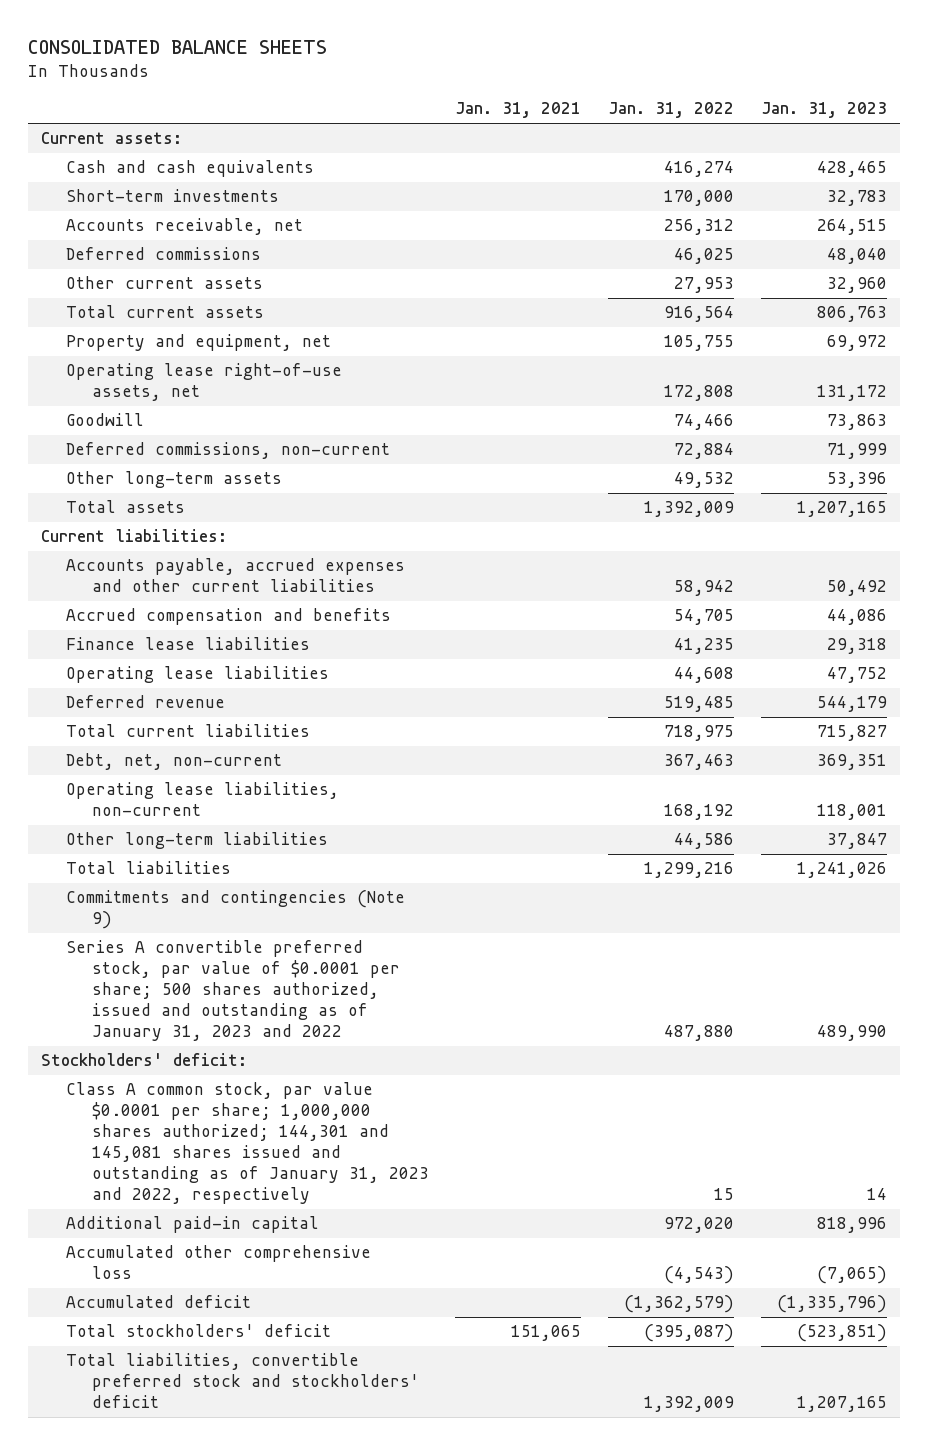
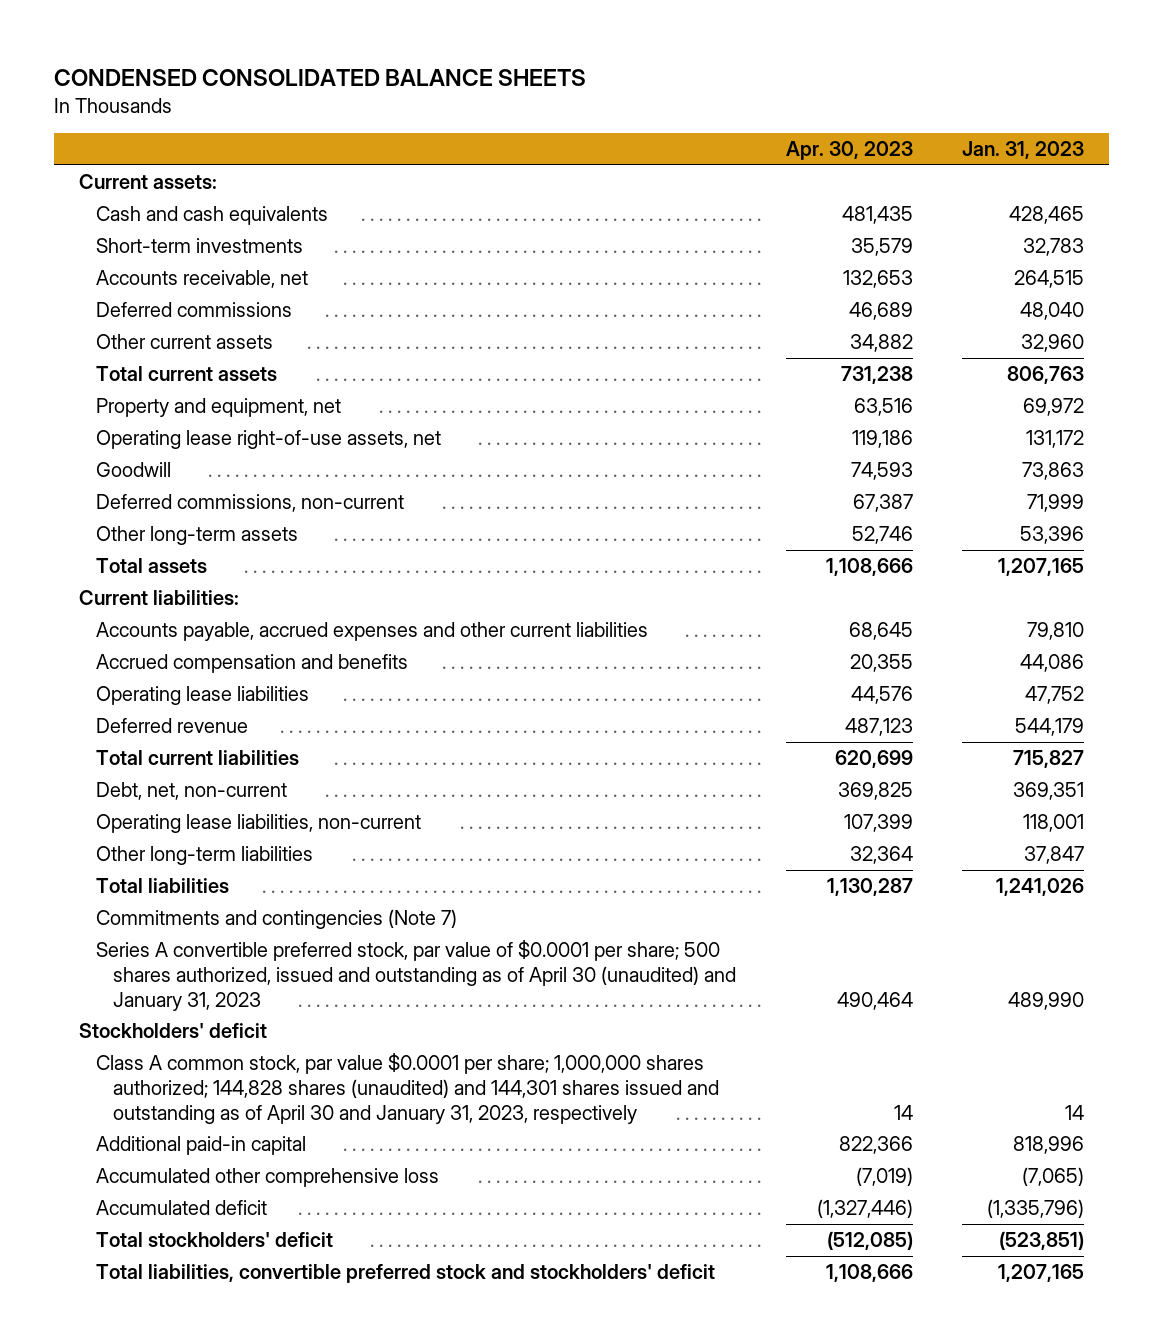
- CONSOLIDATED BALANCE SHEETS
+ CONDENSED CONSOLIDATED BALANCE SHEETS
- | Jan. 31, 2021 | Jan. 31, 2022 | Jan. 31, 2023
+ | Apr. 30, 2023 | Jan. 31, 2023
- Accounts payable, accrued expenses and other current liabilities | | 58,942 | 50,492
+ Accounts payable, accrued expenses and other current liabilities | 68,645 | 79,810
- Finance lease liabilities | | 41,235 | 29,318
- Commitments and contingencies (Note 9)
- Series A convertible preferred stock, par value of $0.0001 per share; 500 shares authorized, issued and outstanding as of January 31, 2023 and 2022 | | 487,880 | 489,990
- Stockholders' deficit:
- Class A common stock, par value $0.0001 per share; 1,000,000 shares authorized; 144,301 and 145,081 shares issued and outstanding as of January 31, 2023 and 2022, respectively | | 15 | 14
+ Commitments and contingencies (Note 7)
+ Series A convertible preferred stock, par value of $0.0001 per share; 500 shares authorized, issued and outstanding as of April 30 (unaudited) and January 31, 2023 | 490,464 | 489,990
+ Stockholders' deficit
+ Class A common stock, par value $0.0001 per share; 1,000,000 shares authorized; 144,828 shares (unaudited) and 144,301 shares issued and outstanding as of April 30 and January 31, 2023, respectively | 14 | 14

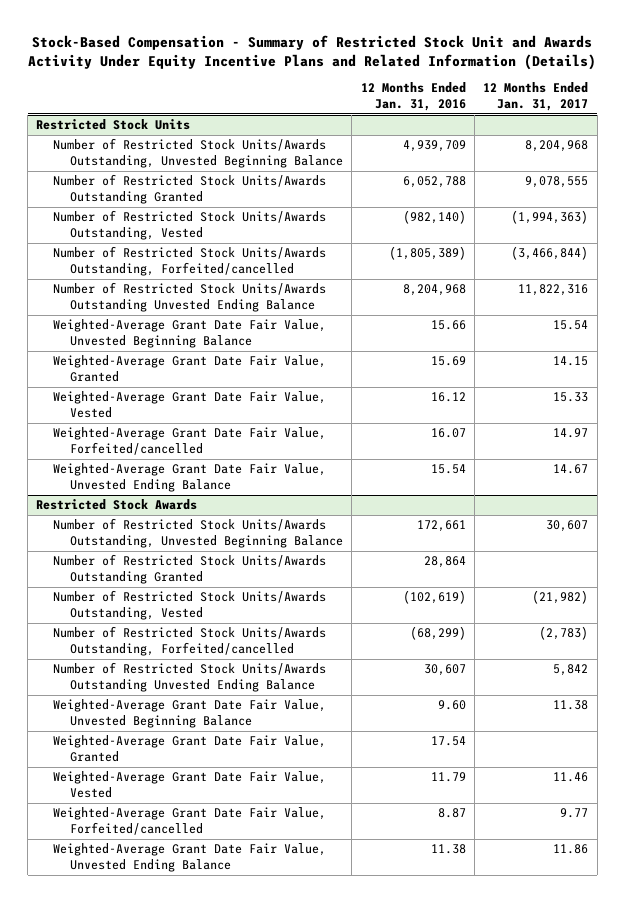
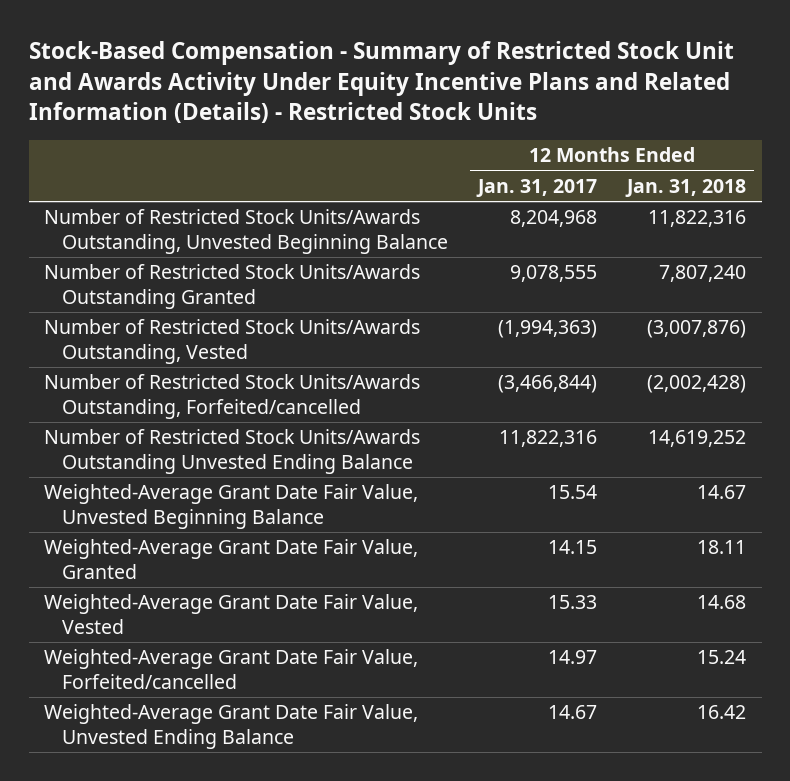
- Stock-Based Compensation - Summary of Restricted Stock Unit and Awards Activity Under Equity Incentive Plans and Related Information (Details)
+ Stock-Based Compensation - Summary of Restricted Stock Unit and Awards Activity Under Equity Incentive Plans and Related Information (Details) - Restricted Stock Units
- | 12 Months Ended Jan. 31, 2016 | 12 Months Ended Jan. 31, 2017
+ | 12 Months Ended Jan. 31, 2017 | 12 Months Ended Jan. 31, 2018
- Restricted Stock Units
- Restricted Stock Awards
- Number of Restricted Stock Units/Awards Outstanding, Unvested Beginning Balance | 172,661 | 30,607
- Number of Restricted Stock Units/Awards Outstanding Granted | 28,864 |
- Number of Restricted Stock Units/Awards Outstanding, Vested | (102,619) | (21,982)
- Number of Restricted Stock Units/Awards Outstanding, Forfeited/cancelled | (68,299) | (2,783)
- Number of Restricted Stock Units/Awards Outstanding Unvested Ending Balance | 30,607 | 5,842
- Weighted-Average Grant Date Fair Value, Unvested Beginning Balance | 9.60 | 11.38
- Weighted-Average Grant Date Fair Value, Granted | 17.54 |
- Weighted-Average Grant Date Fair Value, Vested | 11.79 | 11.46
- Weighted-Average Grant Date Fair Value, Forfeited/cancelled | 8.87 | 9.77
- Weighted-Average Grant Date Fair Value, Unvested Ending Balance | 11.38 | 11.86

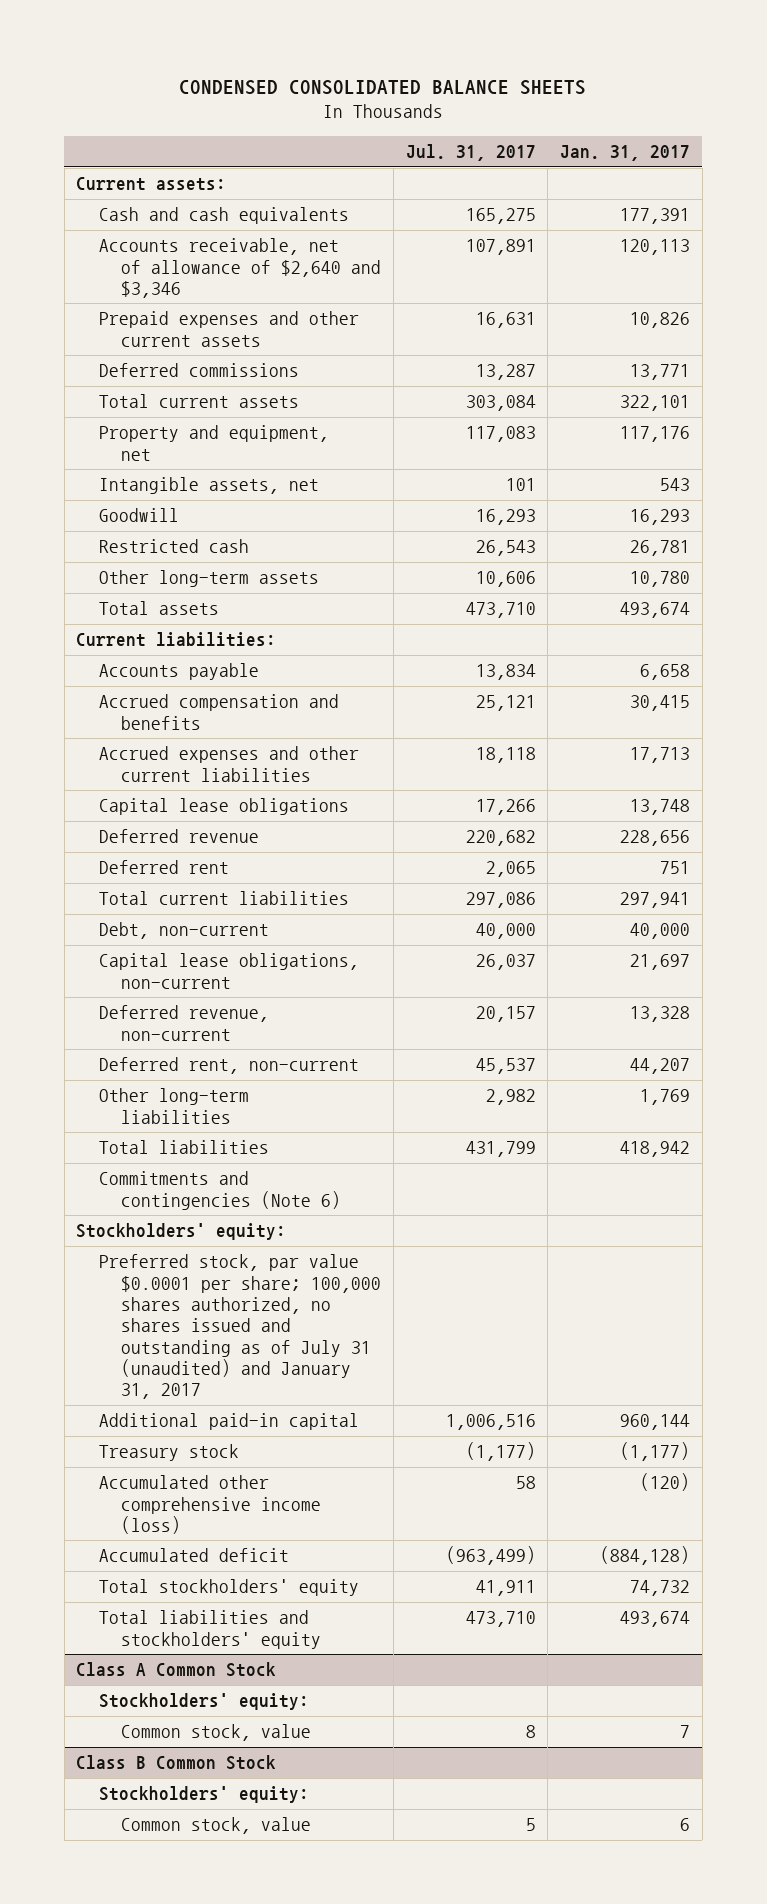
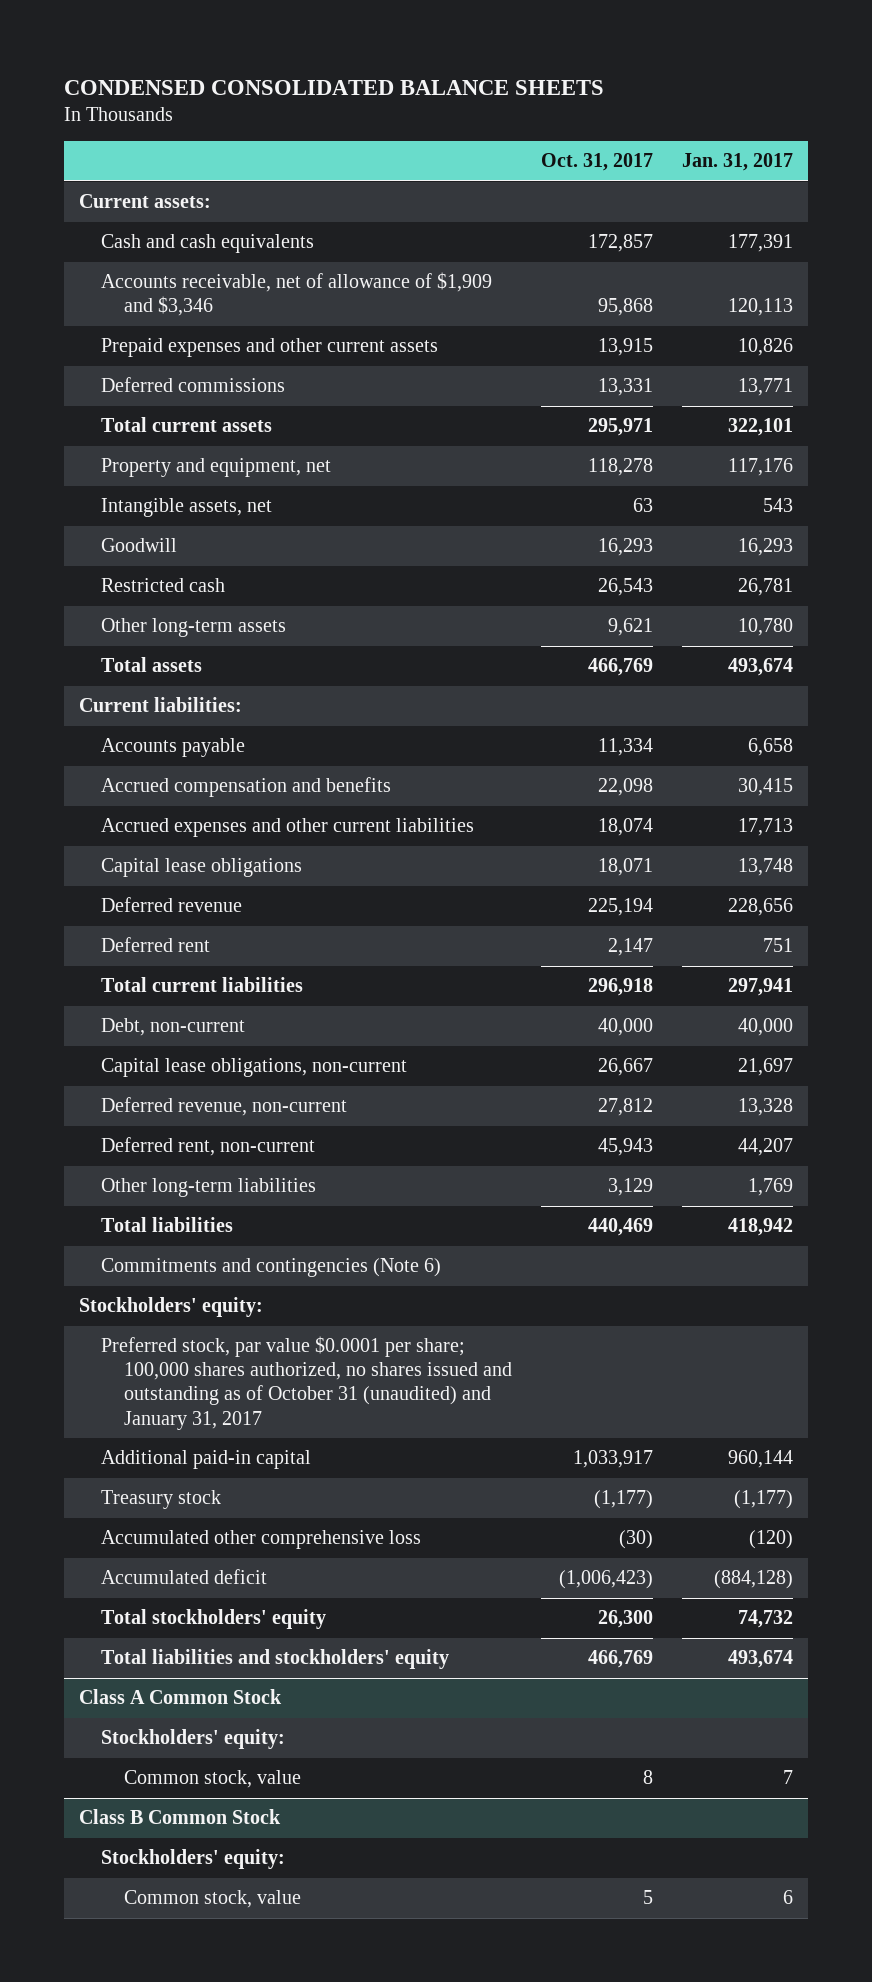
- | Jul. 31, 2017 | Jan. 31, 2017
+ | Oct. 31, 2017 | Jan. 31, 2017
- Accounts receivable, net of allowance of $2,640 and $3,346 | 107,891 | 120,113
+ Accounts receivable, net of allowance of $1,909 and $3,346 | 95,868 | 120,113
- Preferred stock, par value $0.0001 per share; 100,000 shares authorized, no shares issued and outstanding as of July 31 (unaudited) and January 31, 2017
+ Preferred stock, par value $0.0001 per share; 100,000 shares authorized, no shares issued and outstanding as of October 31 (unaudited) and January 31, 2017
- Accumulated other comprehensive income (loss) | 58 | (120)
+ Accumulated other comprehensive loss | (30) | (120)

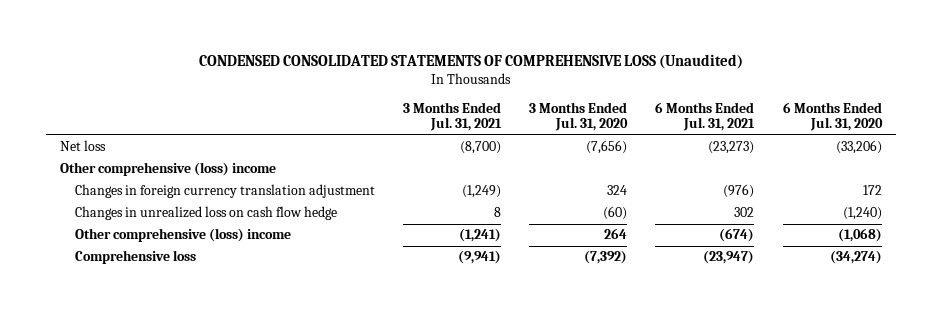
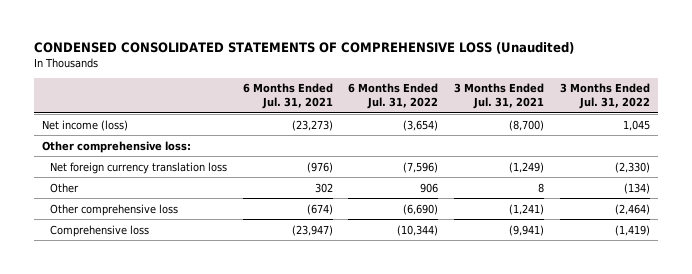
- | 3 Months Ended Jul. 31, 2021 | 3 Months Ended Jul. 31, 2020 | 6 Months Ended Jul. 31, 2021 | 6 Months Ended Jul. 31, 2020
+ | 6 Months Ended Jul. 31, 2021 | 6 Months Ended Jul. 31, 2022 | 3 Months Ended Jul. 31, 2021 | 3 Months Ended Jul. 31, 2022
- Net loss | (8,700) | (7,656) | (23,273) | (33,206)
- Other comprehensive (loss) income
- Changes in foreign currency translation adjustment | (1,249) | 324 | (976) | 172
- Changes in unrealized loss on cash flow hedge | 8 | (60) | 302 | (1,240)
- Other comprehensive (loss) income | (1,241) | 264 | (674) | (1,068)
+ Net income (loss) | (23,273) | (3,654) | (8,700) | 1,045
+ Other comprehensive loss:
+ Net foreign currency translation loss | (976) | (7,596) | (1,249) | (2,330)
+ Other | 302 | 906 | 8 | (134)
+ Other comprehensive loss | (674) | (6,690) | (1,241) | (2,464)

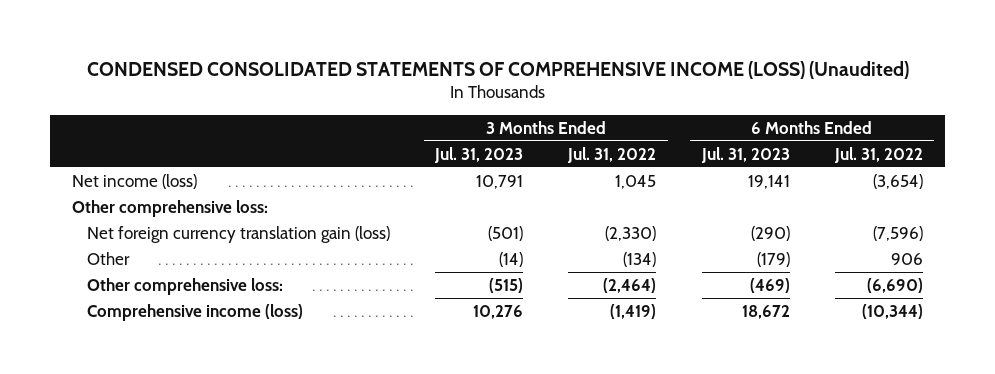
- CONDENSED CONSOLIDATED STATEMENTS OF COMPREHENSIVE LOSS (Unaudited)
+ CONDENSED CONSOLIDATED STATEMENTS OF COMPREHENSIVE INCOME (LOSS) (Unaudited)
- | 6 Months Ended Jul. 31, 2021 | 6 Months Ended Jul. 31, 2022 | 3 Months Ended Jul. 31, 2021 | 3 Months Ended Jul. 31, 2022
+ | 3 Months Ended Jul. 31, 2023 | 3 Months Ended Jul. 31, 2022 | 6 Months Ended Jul. 31, 2023 | 6 Months Ended Jul. 31, 2022
- Net foreign currency translation loss | (976) | (7,596) | (1,249) | (2,330)
+ Net foreign currency translation gain (loss) | (501) | (2,330) | (290) | (7,596)
- Other comprehensive loss | (674) | (6,690) | (1,241) | (2,464)
- Comprehensive loss | (23,947) | (10,344) | (9,941) | (1,419)
+ Other comprehensive loss: | (515) | (2,464) | (469) | (6,690)
+ Comprehensive income (loss) | 10,276 | (1,419) | 18,672 | (10,344)

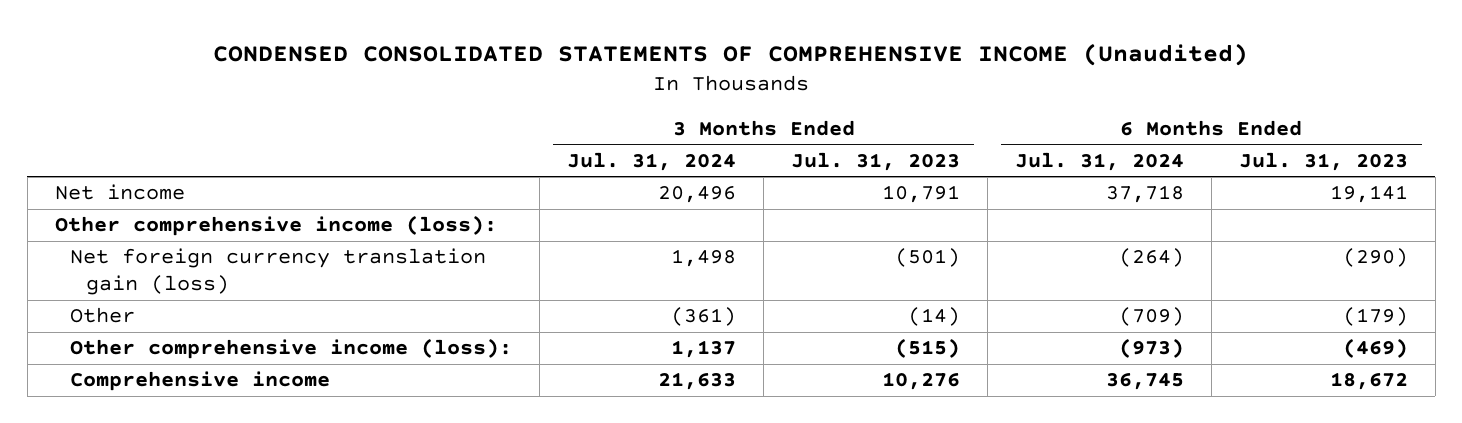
- CONDENSED CONSOLIDATED STATEMENTS OF COMPREHENSIVE INCOME (LOSS) (Unaudited)
+ CONDENSED CONSOLIDATED STATEMENTS OF COMPREHENSIVE INCOME (Unaudited)
- | 3 Months Ended Jul. 31, 2023 | 3 Months Ended Jul. 31, 2022 | 6 Months Ended Jul. 31, 2023 | 6 Months Ended Jul. 31, 2022
+ | 3 Months Ended Jul. 31, 2024 | 3 Months Ended Jul. 31, 2023 | 6 Months Ended Jul. 31, 2024 | 6 Months Ended Jul. 31, 2023
- Net income (loss) | 10,791 | 1,045 | 19,141 | (3,654)
- Other comprehensive loss:
+ Net income | 20,496 | 10,791 | 37,718 | 19,141
+ Other comprehensive income (loss):
- Other comprehensive loss: | (515) | (2,464) | (469) | (6,690)
- Comprehensive income (loss) | 10,276 | (1,419) | 18,672 | (10,344)
+ Other comprehensive income (loss): | 1,137 | (515) | (973) | (469)
+ Comprehensive income | 21,633 | 10,276 | 36,745 | 18,672

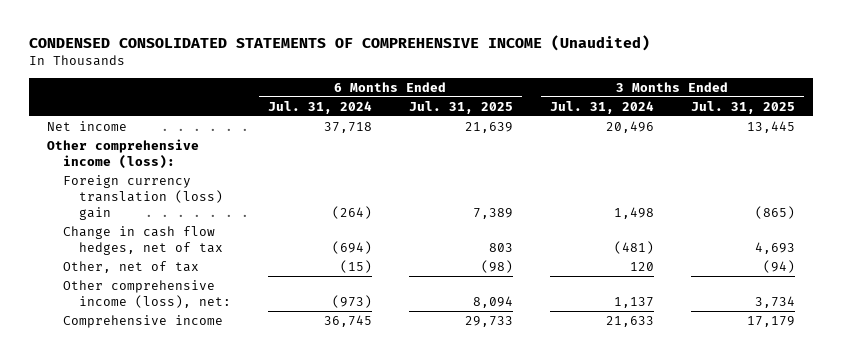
- | 3 Months Ended Jul. 31, 2024 | 3 Months Ended Jul. 31, 2023 | 6 Months Ended Jul. 31, 2024 | 6 Months Ended Jul. 31, 2023
+ | 6 Months Ended Jul. 31, 2024 | 6 Months Ended Jul. 31, 2025 | 3 Months Ended Jul. 31, 2024 | 3 Months Ended Jul. 31, 2025
- Net foreign currency translation gain (loss) | 1,498 | (501) | (264) | (290)
- Other | (361) | (14) | (709) | (179)
- Other comprehensive income (loss): | 1,137 | (515) | (973) | (469)
+ Foreign currency translation (loss) gain | (264) | 7,389 | 1,498 | (865)
+ Change in cash flow hedges, net of tax | (694) | 803 | (481) | 4,693
+ Other, net of tax | (15) | (98) | 120 | (94)
+ Other comprehensive income (loss), net: | (973) | 8,094 | 1,137 | 3,734

